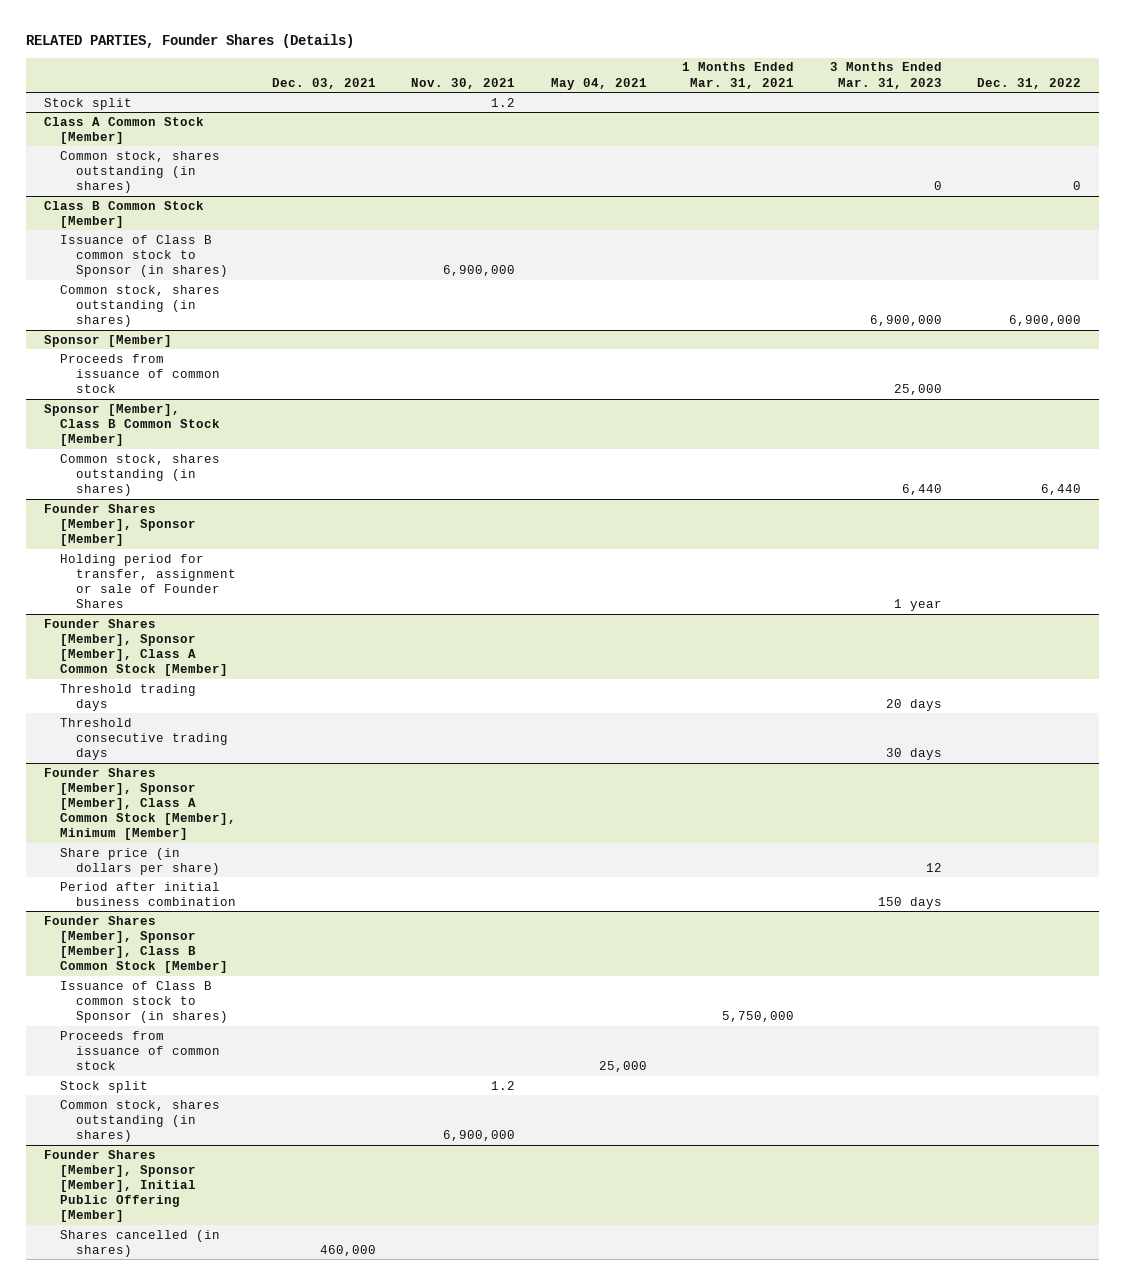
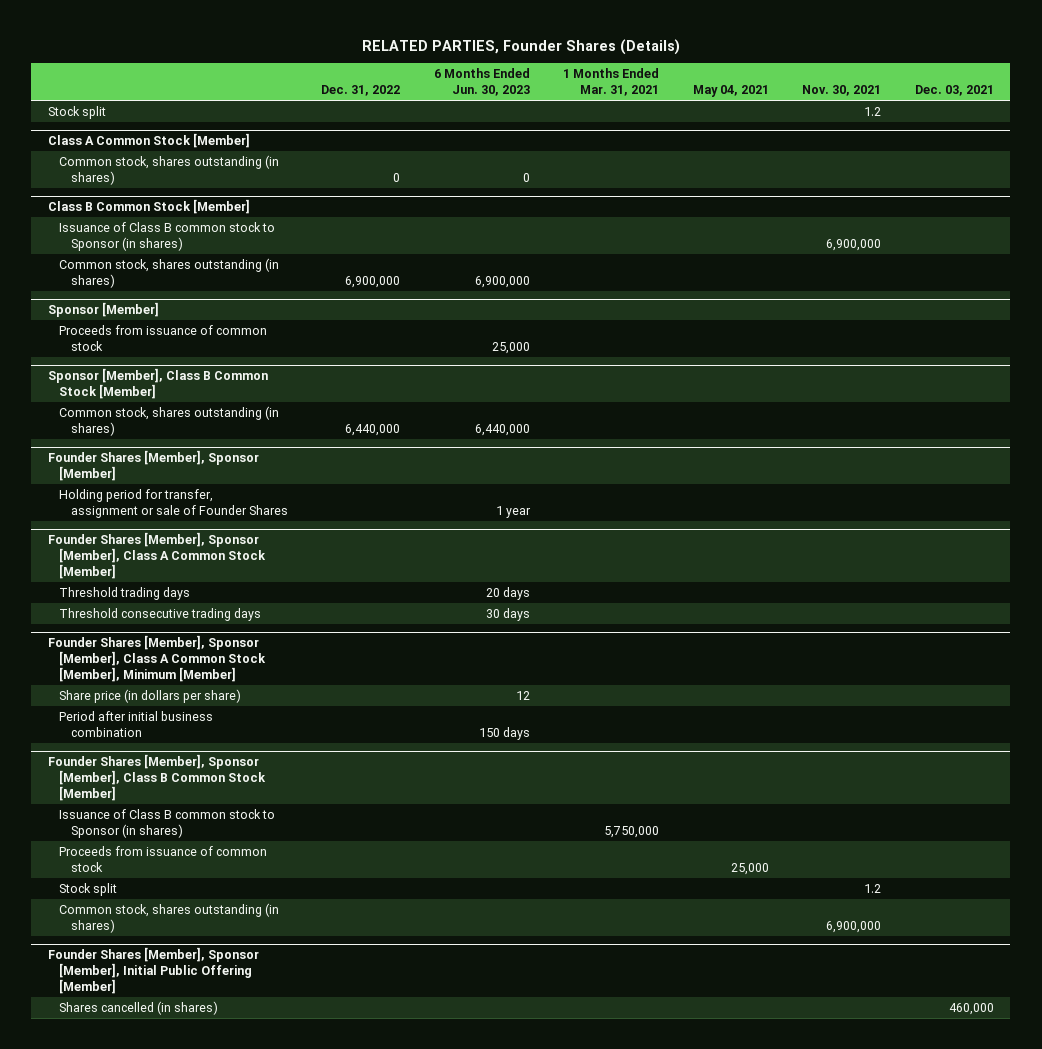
- | Dec. 03, 2021 | Nov. 30, 2021 | May 04, 2021 | 1 Months Ended Mar. 31, 2021 | 3 Months Ended Mar. 31, 2023 | Dec. 31, 2022
+ | Dec. 31, 2022 | 6 Months Ended Jun. 30, 2023 | 1 Months Ended Mar. 31, 2021 | May 04, 2021 | Nov. 30, 2021 | Dec. 03, 2021
@ Sponsor [Member], Class B Common Stock [Member]
- Common stock, shares outstanding (in shares) | | | | | 6,440 | 6,440
+ Common stock, shares outstanding (in shares) | 6,440,000 | 6,440,000 | | | |

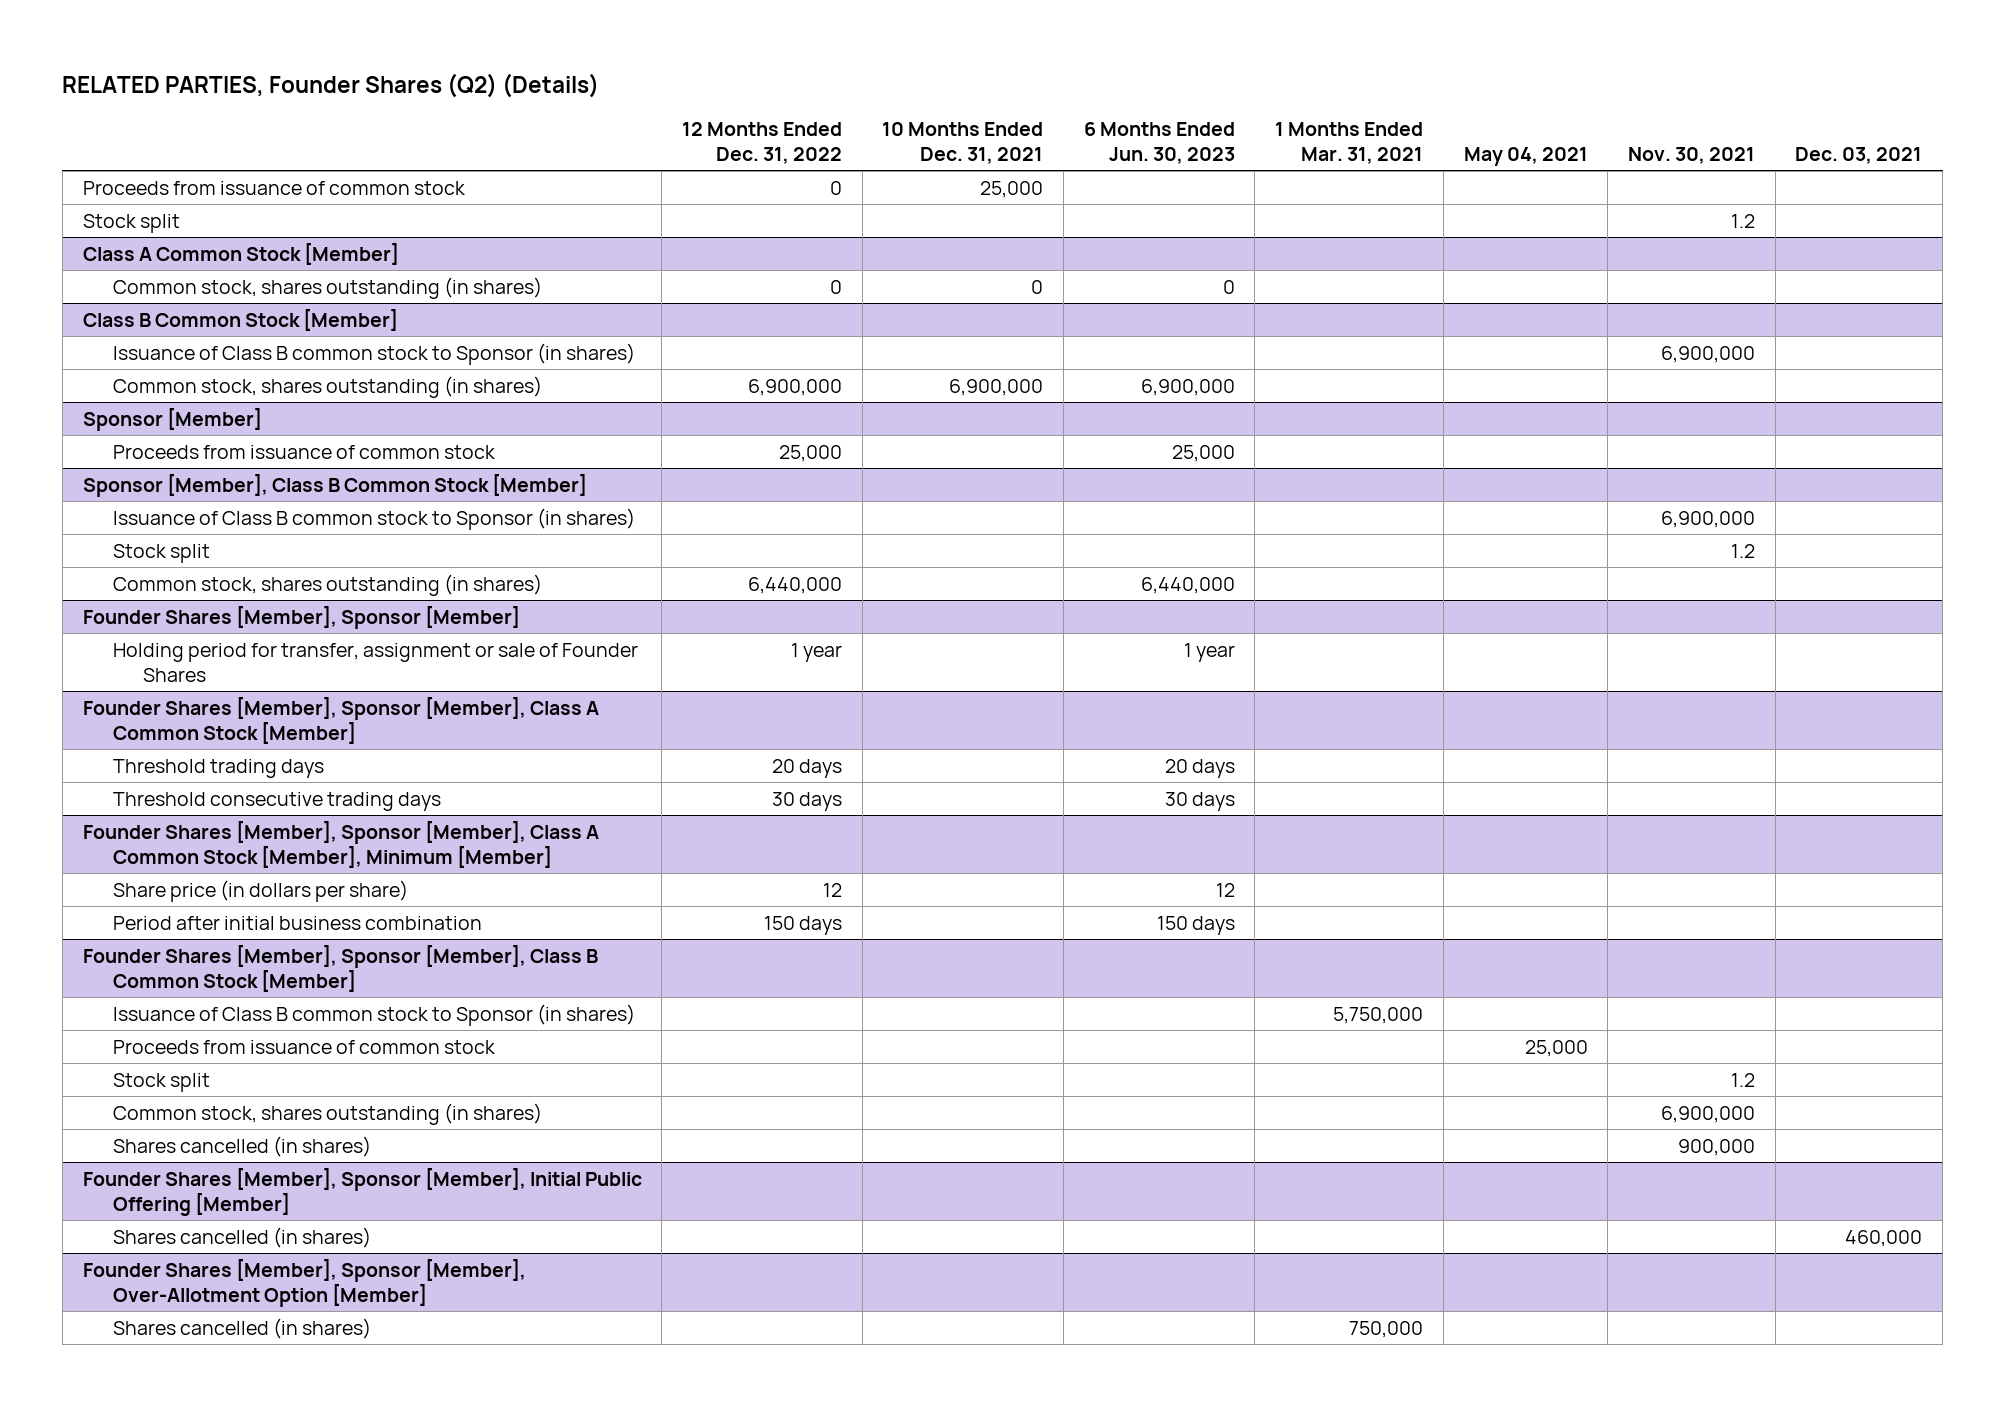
- RELATED PARTIES, Founder Shares (Details)
+ RELATED PARTIES, Founder Shares (Q2) (Details)
- | Dec. 31, 2022 | 6 Months Ended Jun. 30, 2023 | 1 Months Ended Mar. 31, 2021 | May 04, 2021 | Nov. 30, 2021 | Dec. 03, 2021
+ | 12 Months Ended Dec. 31, 2022 | 10 Months Ended Dec. 31, 2021 | 6 Months Ended Jun. 30, 2023 | 1 Months Ended Mar. 31, 2021 | May 04, 2021 | Nov. 30, 2021 | Dec. 03, 2021
+ Proceeds from issuance of common stock | 0 | 25,000 | | | | |
@ Sponsor [Member], Class B Common Stock [Member]
+ Issuance of Class B common stock to Sponsor (in shares) | | | | | | 6,900,000 |
+ Stock split | | | | | | 1.2 |
@ Founder Shares [Member], Sponsor [Member], Class B Common Stock [Member]
+ Shares cancelled (in shares) | | | | | | 900,000 |
+ Founder Shares [Member], Sponsor [Member], Over-Allotment Option [Member]
+ Shares cancelled (in shares) | | | | 750,000 | | |

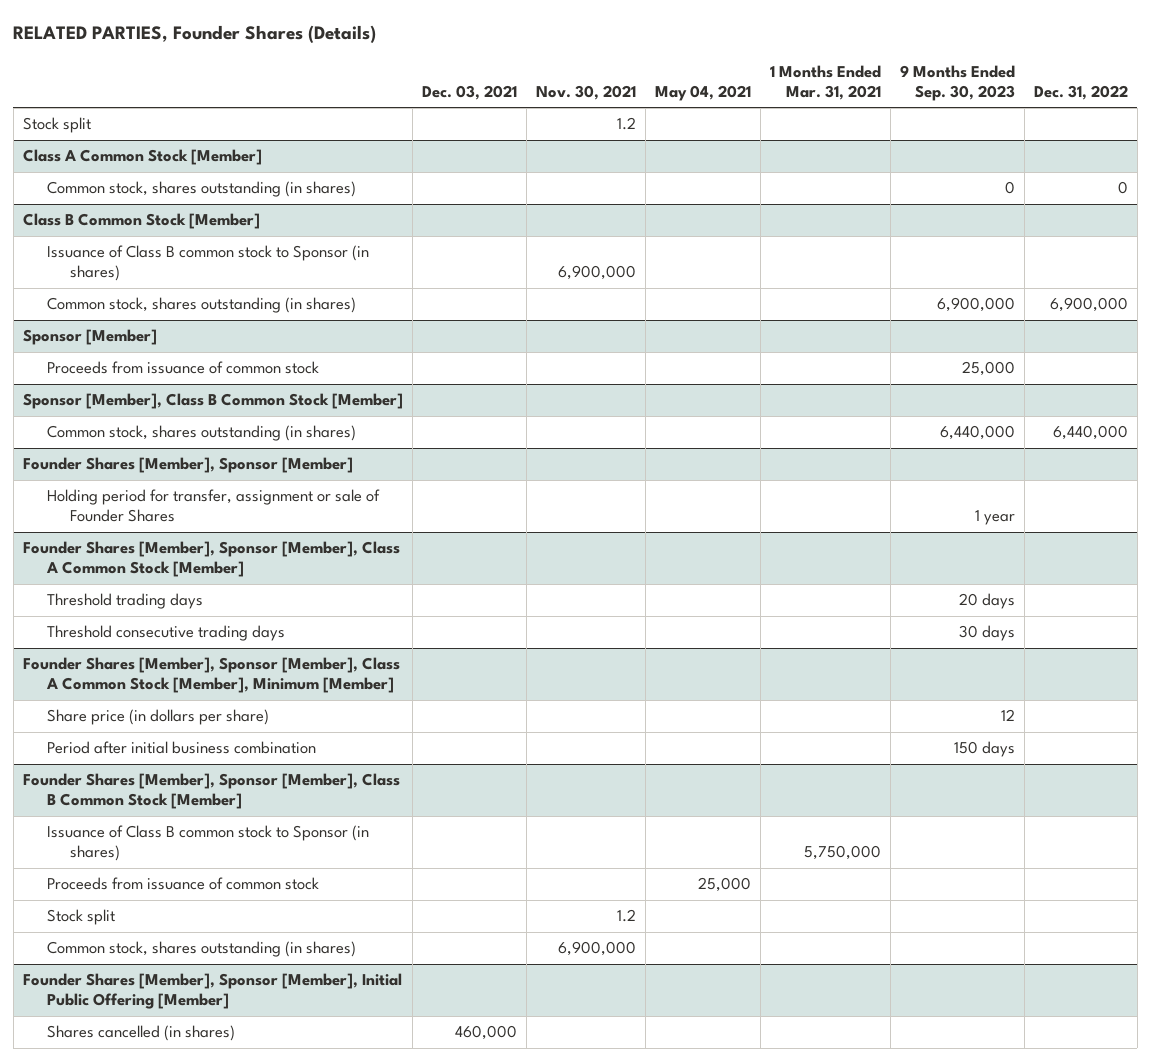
- RELATED PARTIES, Founder Shares (Q2) (Details)
+ RELATED PARTIES, Founder Shares (Details)
- | 12 Months Ended Dec. 31, 2022 | 10 Months Ended Dec. 31, 2021 | 6 Months Ended Jun. 30, 2023 | 1 Months Ended Mar. 31, 2021 | May 04, 2021 | Nov. 30, 2021 | Dec. 03, 2021
+ | Dec. 03, 2021 | Nov. 30, 2021 | May 04, 2021 | 1 Months Ended Mar. 31, 2021 | 9 Months Ended Sep. 30, 2023 | Dec. 31, 2022
- Proceeds from issuance of common stock | 0 | 25,000 | | | | |
@ Sponsor [Member], Class B Common Stock [Member]
- Issuance of Class B common stock to Sponsor (in shares) | | | | | | 6,900,000 |
- Stock split | | | | | | 1.2 |
@ Founder Shares [Member], Sponsor [Member], Class B Common Stock [Member]
- Shares cancelled (in shares) | | | | | | 900,000 |
- Founder Shares [Member], Sponsor [Member], Over-Allotment Option [Member]
- Shares cancelled (in shares) | | | | 750,000 | | |

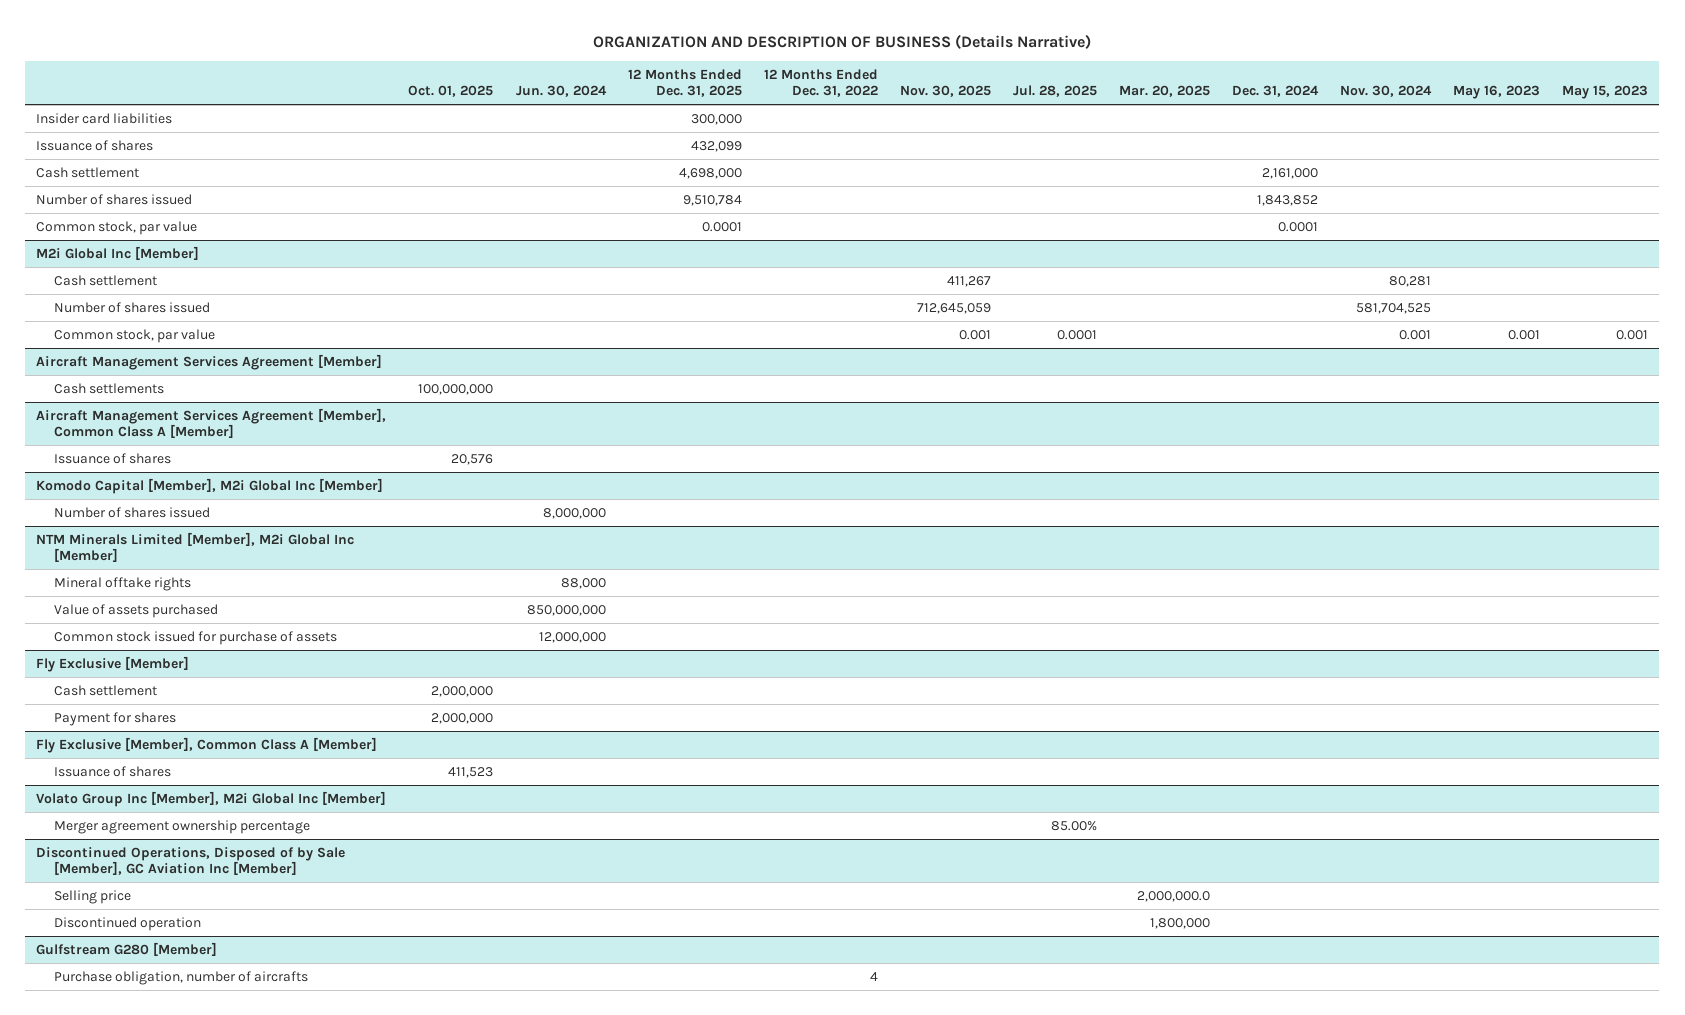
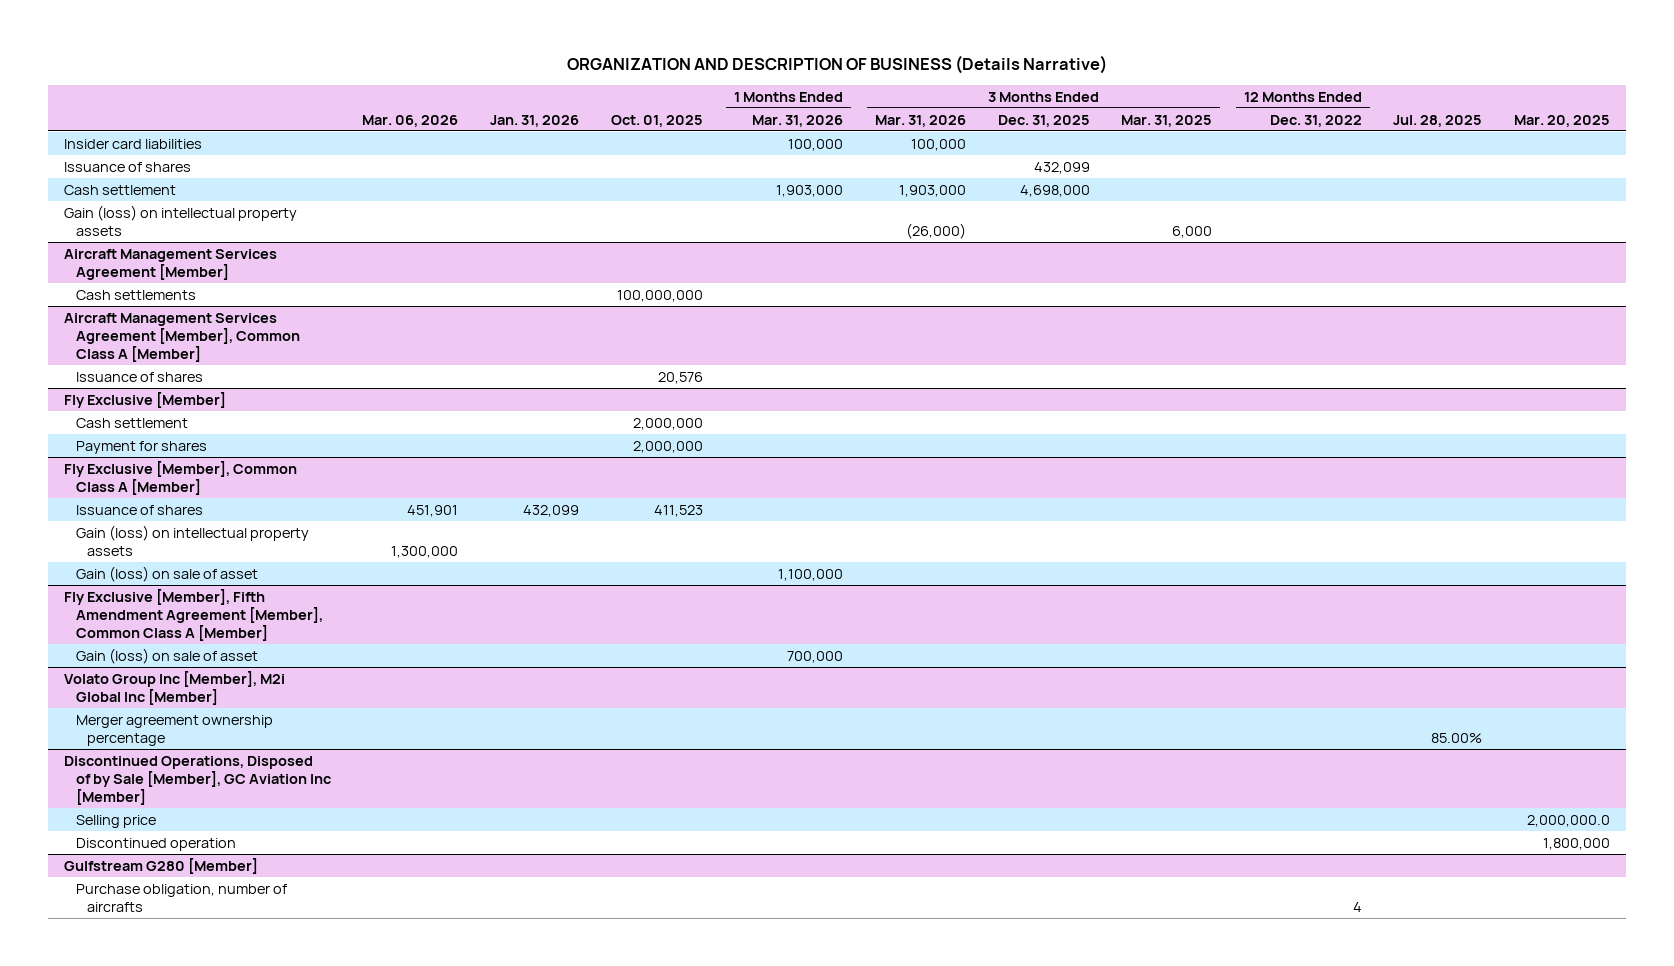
- | Oct. 01, 2025 | Jun. 30, 2024 | 12 Months Ended Dec. 31, 2025 | 12 Months Ended Dec. 31, 2022 | Nov. 30, 2025 | Jul. 28, 2025 | Mar. 20, 2025 | Dec. 31, 2024 | Nov. 30, 2024 | May 16, 2023 | May 15, 2023
+ | Mar. 06, 2026 | Jan. 31, 2026 | Oct. 01, 2025 | 1 Months Ended Mar. 31, 2026 | 3 Months Ended Mar. 31, 2026 | 3 Months Ended Dec. 31, 2025 | 3 Months Ended Mar. 31, 2025 | 12 Months Ended Dec. 31, 2022 | Jul. 28, 2025 | Mar. 20, 2025
- Number of shares issued | | | 9,510,784 | | | | | 1,843,852 | | |
- Common stock, par value | | | 0.0001 | | | | | 0.0001 | | |
- M2i Global Inc [Member]
- Cash settlement | | | | | 411,267 | | | | 80,281 | |
- Number of shares issued | | | | | 712,645,059 | | | | 581,704,525 | |
- Common stock, par value | | | | | 0.001 | 0.0001 | | | 0.001 | 0.001 | 0.001
+ Gain (loss) on intellectual property assets | | | | | (26,000) | | 6,000 | | |
- Komodo Capital [Member], M2i Global Inc [Member]
- Number of shares issued | | 8,000,000 | | | | | | | | |
- NTM Minerals Limited [Member], M2i Global Inc [Member]
- Mineral offtake rights | | 88,000 | | | | | | | | |
- Value of assets purchased | | 850,000,000 | | | | | | | | |
- Common stock issued for purchase of assets | | 12,000,000 | | | | | | | | |
@ Fly Exclusive [Member], Common Class A [Member]
+ Gain (loss) on intellectual property assets | 1,300,000 | | | | | | | | |
+ Gain (loss) on sale of asset | | | | 1,100,000 | | | | | |
+ Fly Exclusive [Member], Fifth Amendment Agreement [Member], Common Class A [Member]
+ Gain (loss) on sale of asset | | | | 700,000 | | | | | |

